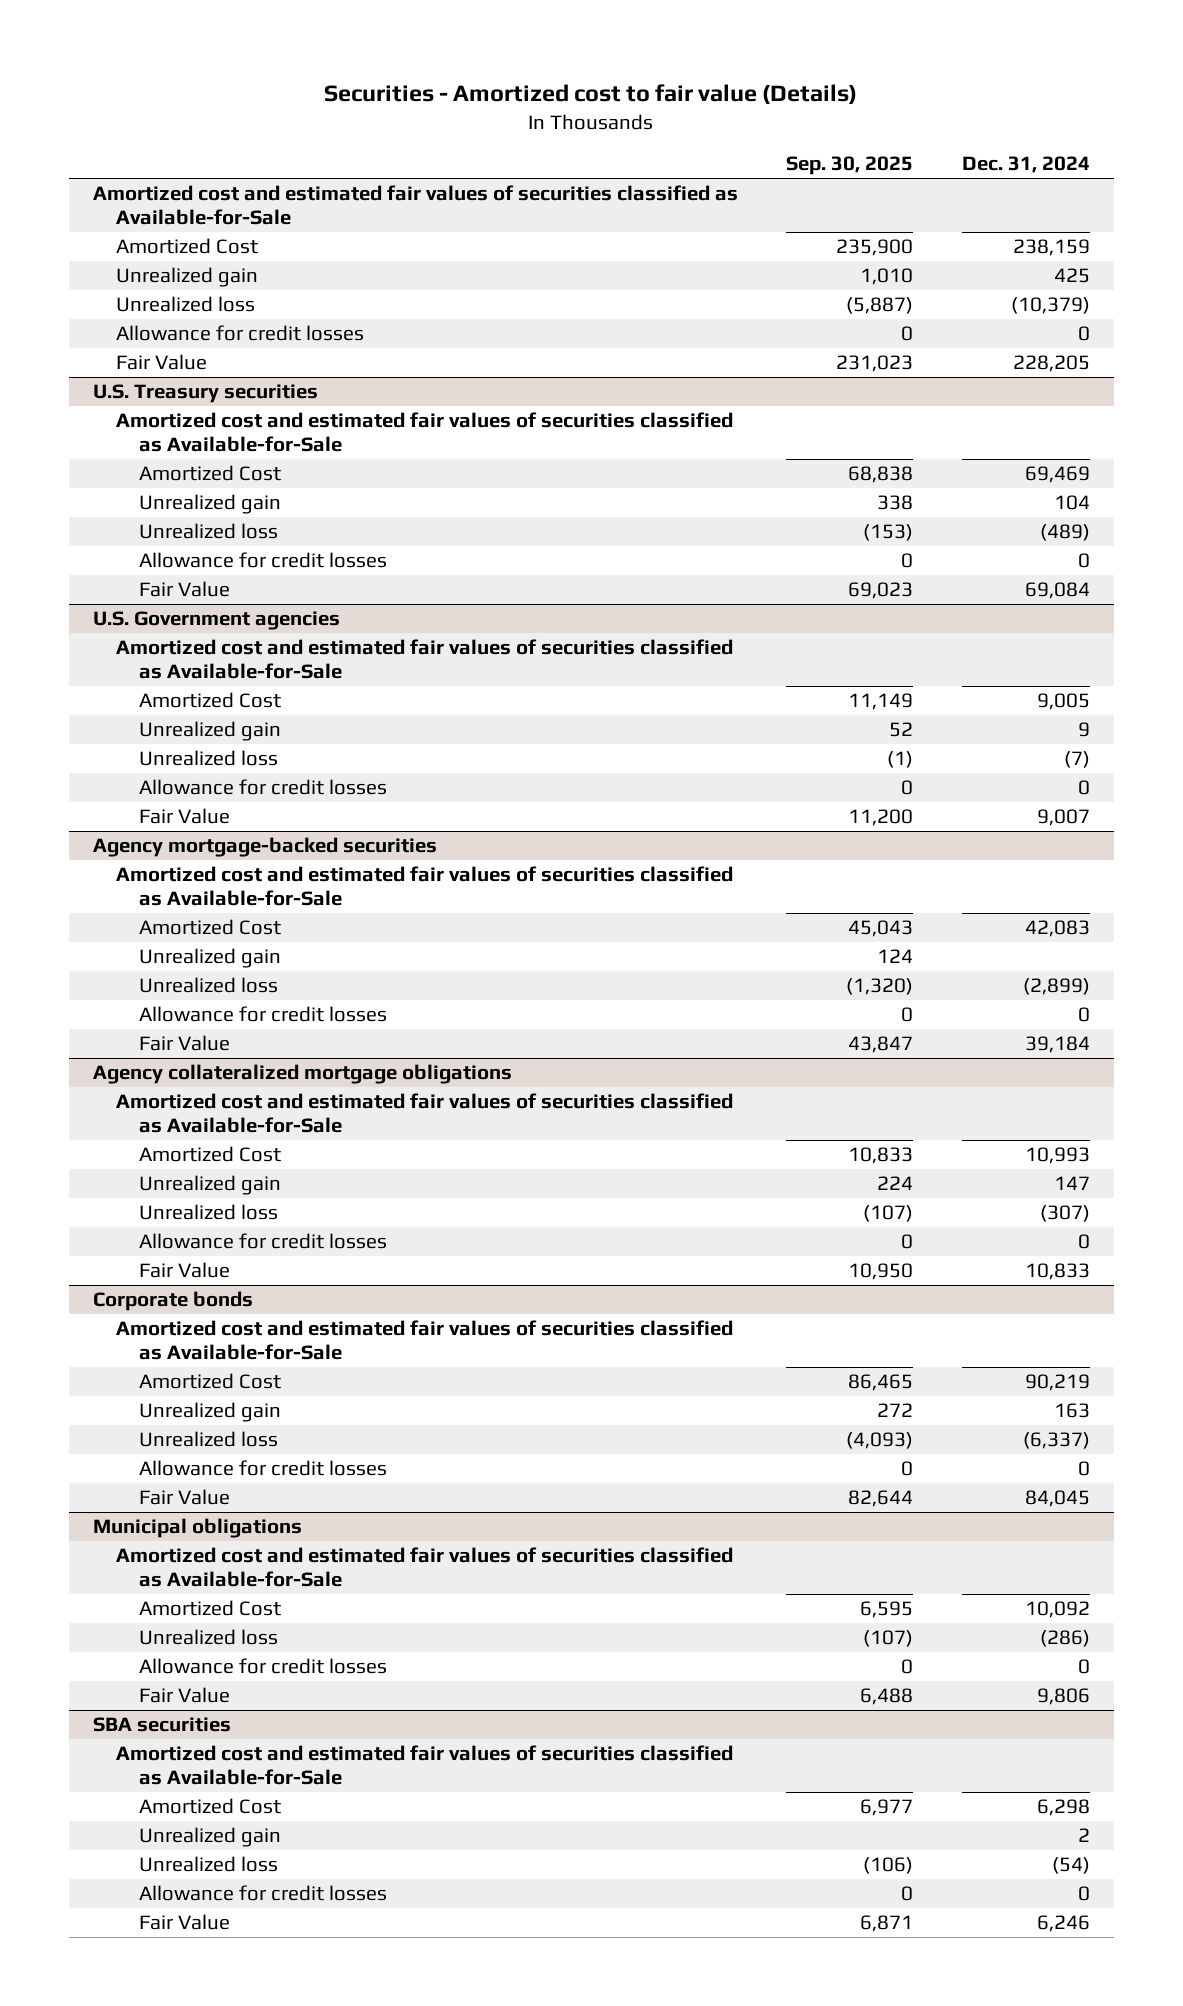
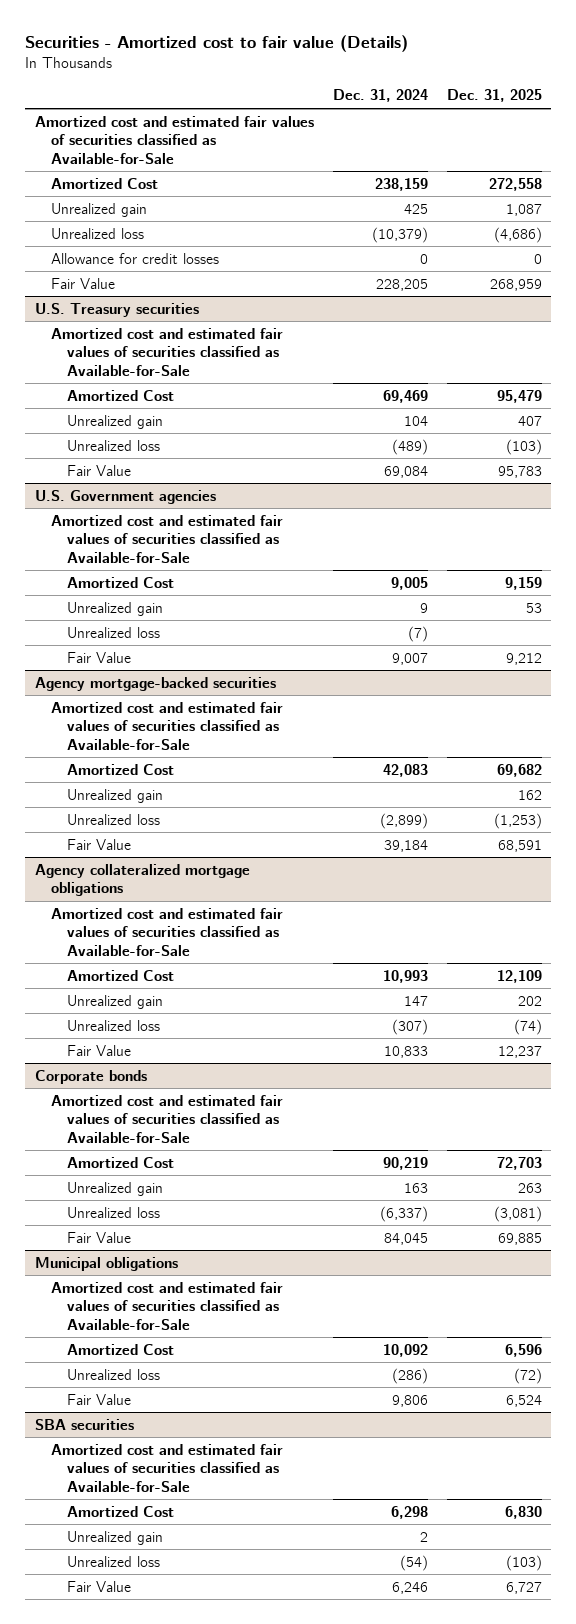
- | Sep. 30, 2025 | Dec. 31, 2024
+ | Dec. 31, 2024 | Dec. 31, 2025
@ U.S. Treasury securities
- Allowance for credit losses | 0 | 0
@ U.S. Government agencies
- Allowance for credit losses | 0 | 0
@ Agency mortgage-backed securities
- Allowance for credit losses | 0 | 0
@ Agency collateralized mortgage obligations
- Allowance for credit losses | 0 | 0
@ Corporate bonds
- Allowance for credit losses | 0 | 0
@ Municipal obligations
- Allowance for credit losses | 0 | 0
@ SBA securities
- Allowance for credit losses | 0 | 0

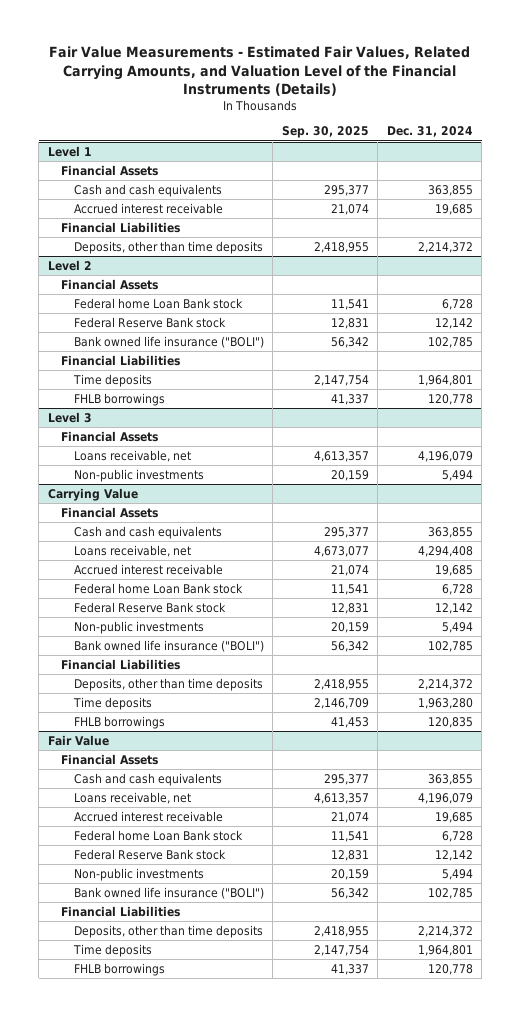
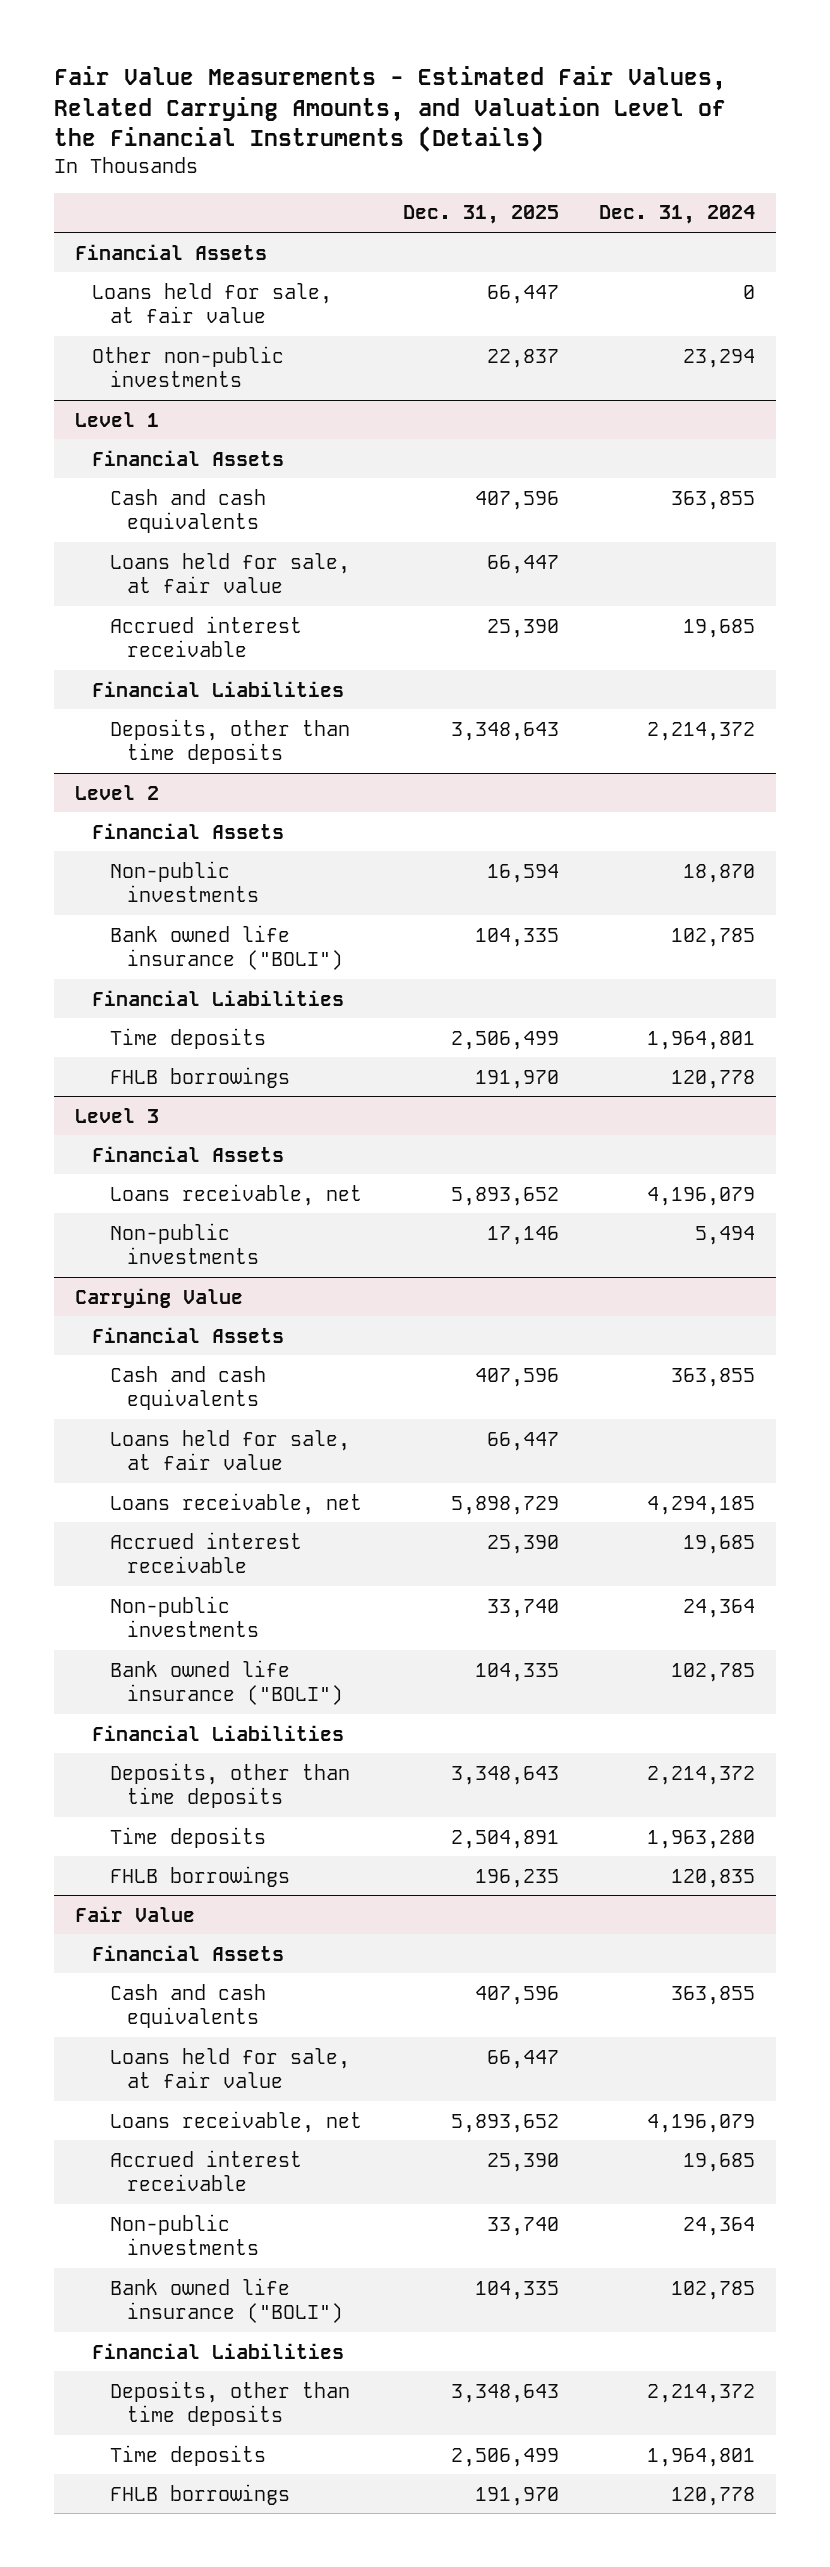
- | Sep. 30, 2025 | Dec. 31, 2024
+ | Dec. 31, 2025 | Dec. 31, 2024
+ Financial Assets
+ Loans held for sale, at fair value | 66,447 | 0
+ Other non-public investments | 22,837 | 23,294
@ Level 1
+ Loans held for sale, at fair value | 66,447 |
@ Level 2
- Federal home Loan Bank stock | 11,541 | 6,728
- Federal Reserve Bank stock | 12,831 | 12,142
+ Non-public investments | 16,594 | 18,870
@ Carrying Value
- Loans receivable, net | 4,673,077 | 4,294,408
+ Loans held for sale, at fair value | 66,447 |
+ Loans receivable, net | 5,898,729 | 4,294,185
- Federal home Loan Bank stock | 11,541 | 6,728
- Federal Reserve Bank stock | 12,831 | 12,142
- Non-public investments | 20,159 | 5,494
+ Non-public investments | 33,740 | 24,364
@ Fair Value
+ Loans held for sale, at fair value | 66,447 |
- Federal home Loan Bank stock | 11,541 | 6,728
- Federal Reserve Bank stock | 12,831 | 12,142
- Non-public investments | 20,159 | 5,494
+ Non-public investments | 33,740 | 24,364

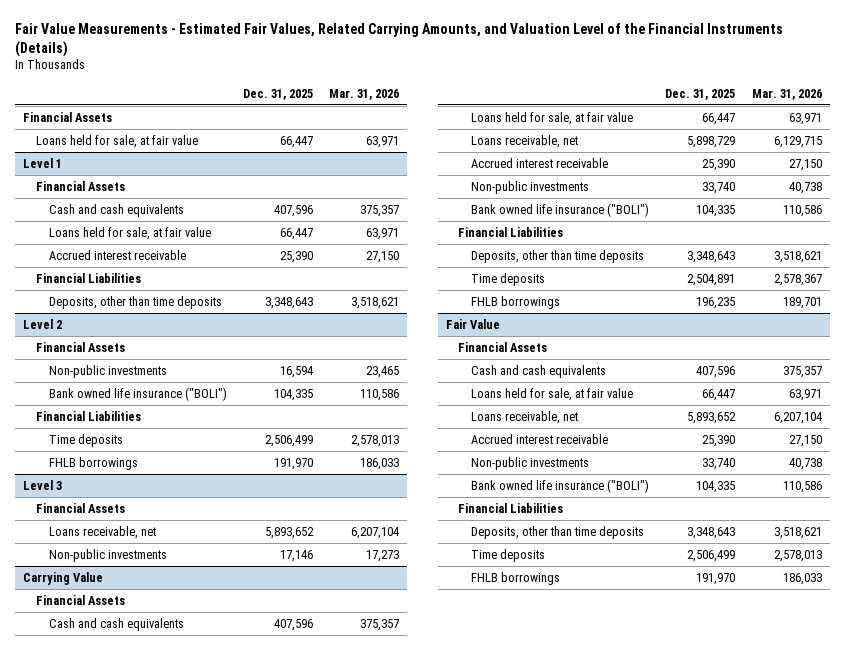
- | Dec. 31, 2025 | Dec. 31, 2024
+ | Dec. 31, 2025 | Mar. 31, 2026
- Other non-public investments | 22,837 | 23,294

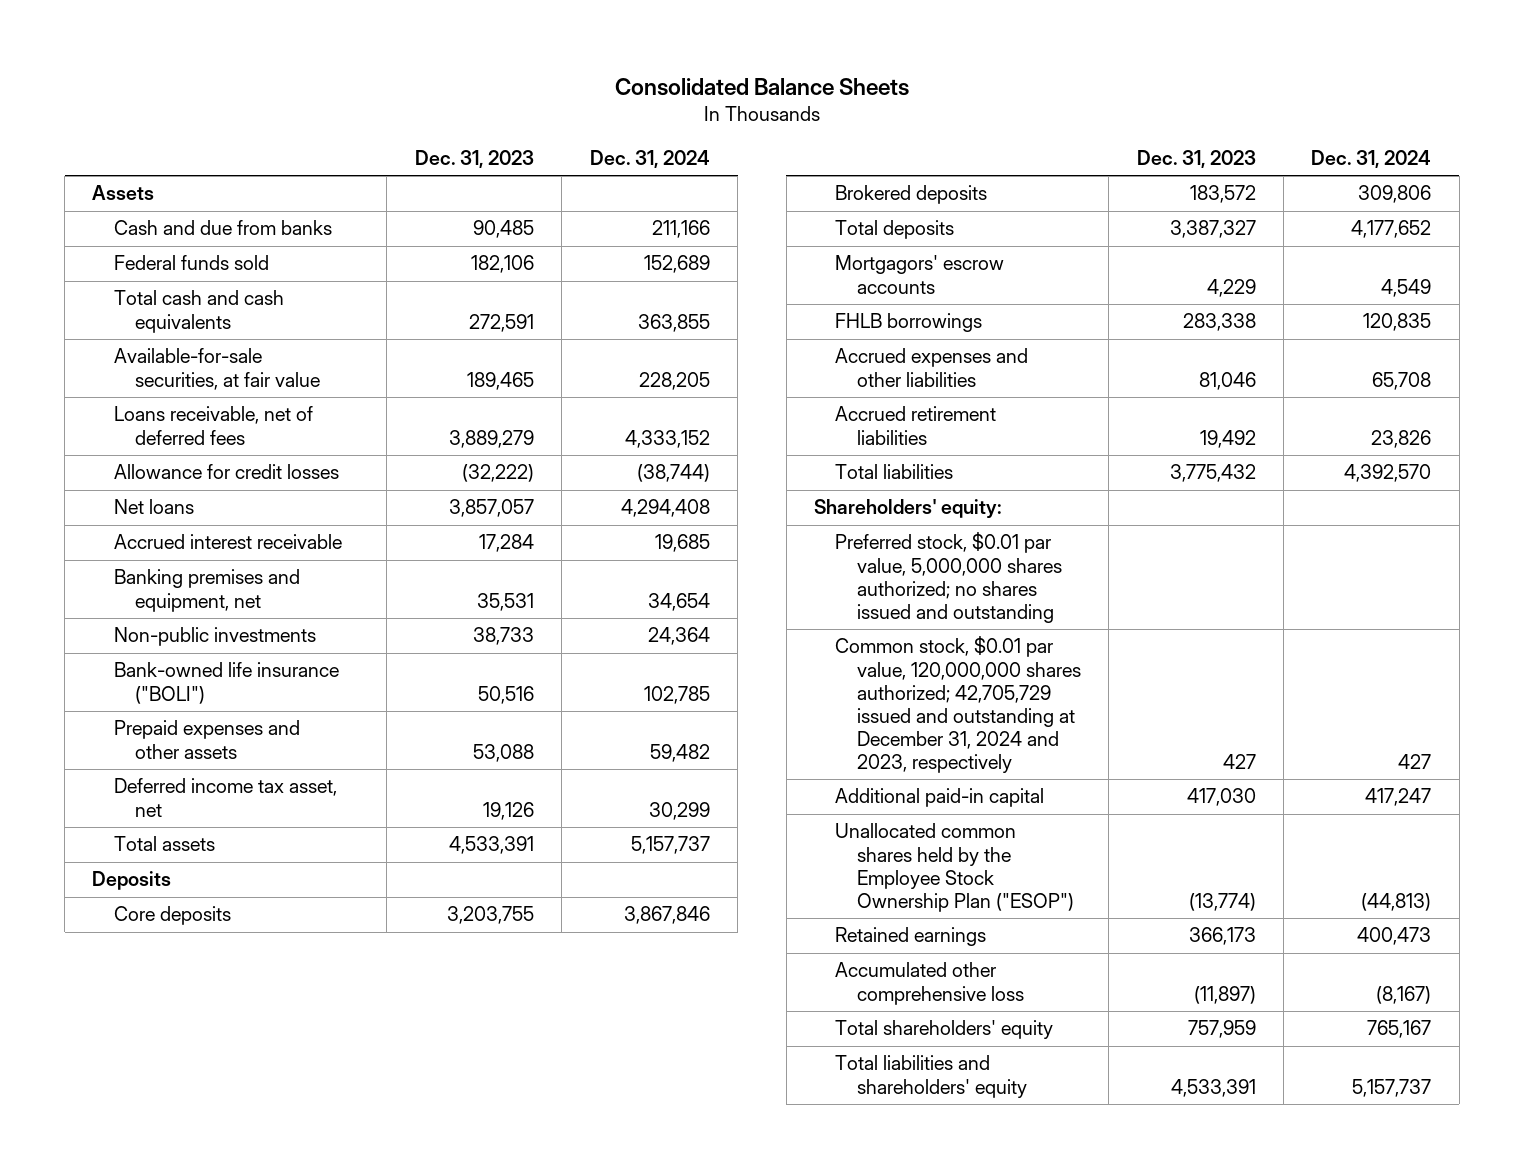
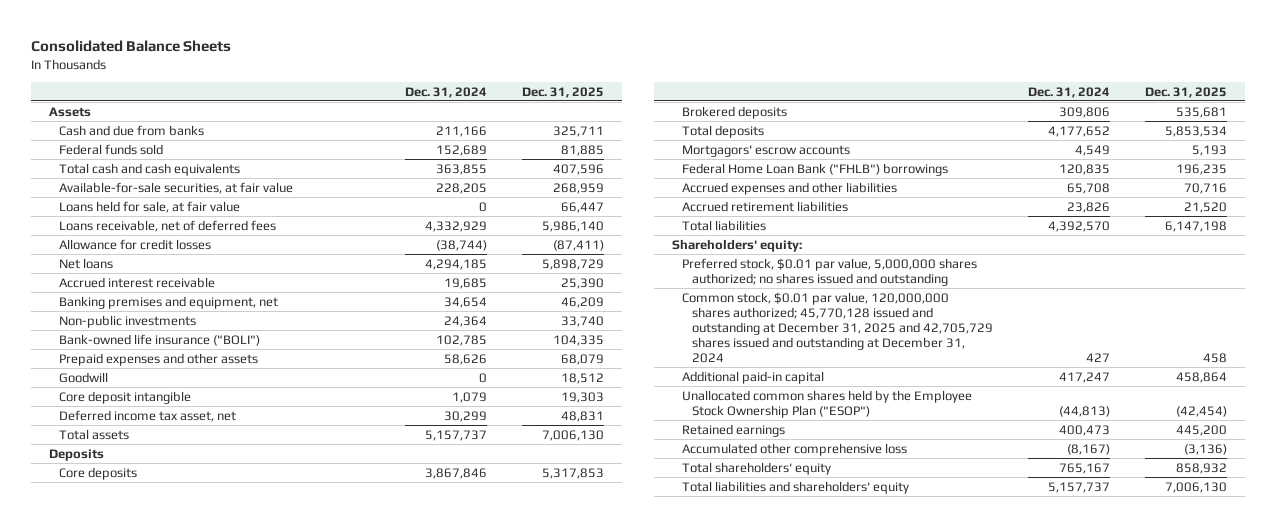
- | Dec. 31, 2023 | Dec. 31, 2024
+ | Dec. 31, 2024 | Dec. 31, 2025
- Loans receivable, net of deferred fees | 3,889,279 | 4,333,152
+ Loans held for sale, at fair value | 0 | 66,447
+ Loans receivable, net of deferred fees | 4,332,929 | 5,986,140
- Net loans | 3,857,057 | 4,294,408
+ Net loans | 4,294,185 | 5,898,729
- Prepaid expenses and other assets | 53,088 | 59,482
+ Prepaid expenses and other assets | 58,626 | 68,079
+ Goodwill | 0 | 18,512
+ Core deposit intangible | 1,079 | 19,303
- FHLB borrowings | 283,338 | 120,835
+ Federal Home Loan Bank ("FHLB") borrowings | 120,835 | 196,235
- Common stock, $0.01 par value, 120,000,000 shares authorized; 42,705,729 issued and outstanding at December 31, 2024 and 2023, respectively | 427 | 427
+ Common stock, $0.01 par value, 120,000,000 shares authorized; 45,770,128 issued and outstanding at December 31, 2025 and 42,705,729 shares issued and outstanding at December 31, 2024 | 427 | 458

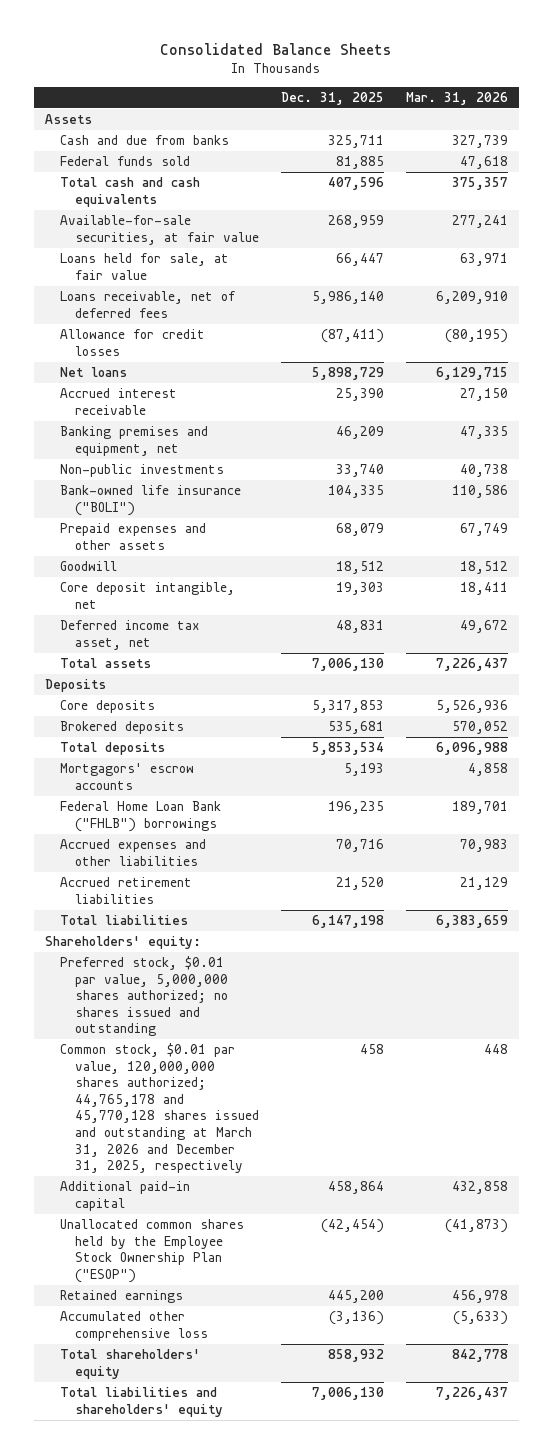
- | Dec. 31, 2024 | Dec. 31, 2025
+ | Dec. 31, 2025 | Mar. 31, 2026
- Core deposit intangible | 1,079 | 19,303
+ Core deposit intangible, net | 19,303 | 18,411
- Common stock, $0.01 par value, 120,000,000 shares authorized; 45,770,128 issued and outstanding at December 31, 2025 and 42,705,729 shares issued and outstanding at December 31, 2024 | 427 | 458
+ Common stock, $0.01 par value, 120,000,000 shares authorized; 44,765,178 and 45,770,128 shares issued and outstanding at March 31, 2026 and December 31, 2025, respectively | 458 | 448

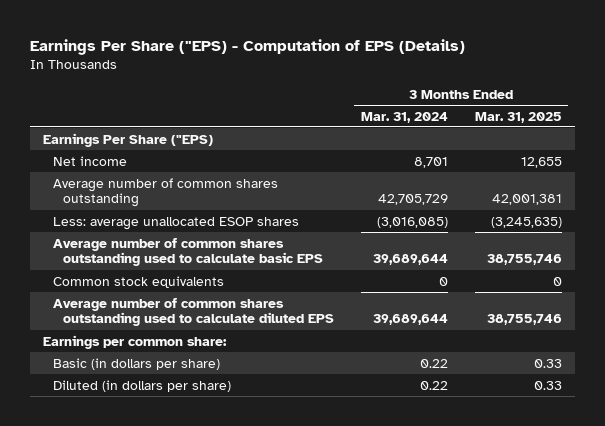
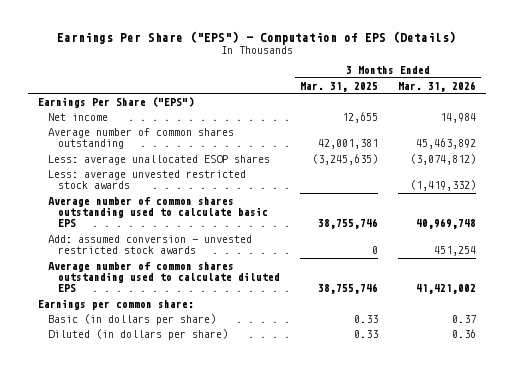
- Earnings Per Share ("EPS) - Computation of EPS (Details)
+ Earnings Per Share ("EPS") - Computation of EPS (Details)
- | 3 Months Ended Mar. 31, 2024 | 3 Months Ended Mar. 31, 2025
+ | 3 Months Ended Mar. 31, 2025 | 3 Months Ended Mar. 31, 2026
- Earnings Per Share ("EPS)
+ Earnings Per Share ("EPS")
+ Less: average unvested restricted stock awards | | (1,419,332)
- Common stock equivalents | 0 | 0
+ Add: assumed conversion - unvested restricted stock awards | 0 | 451,254

